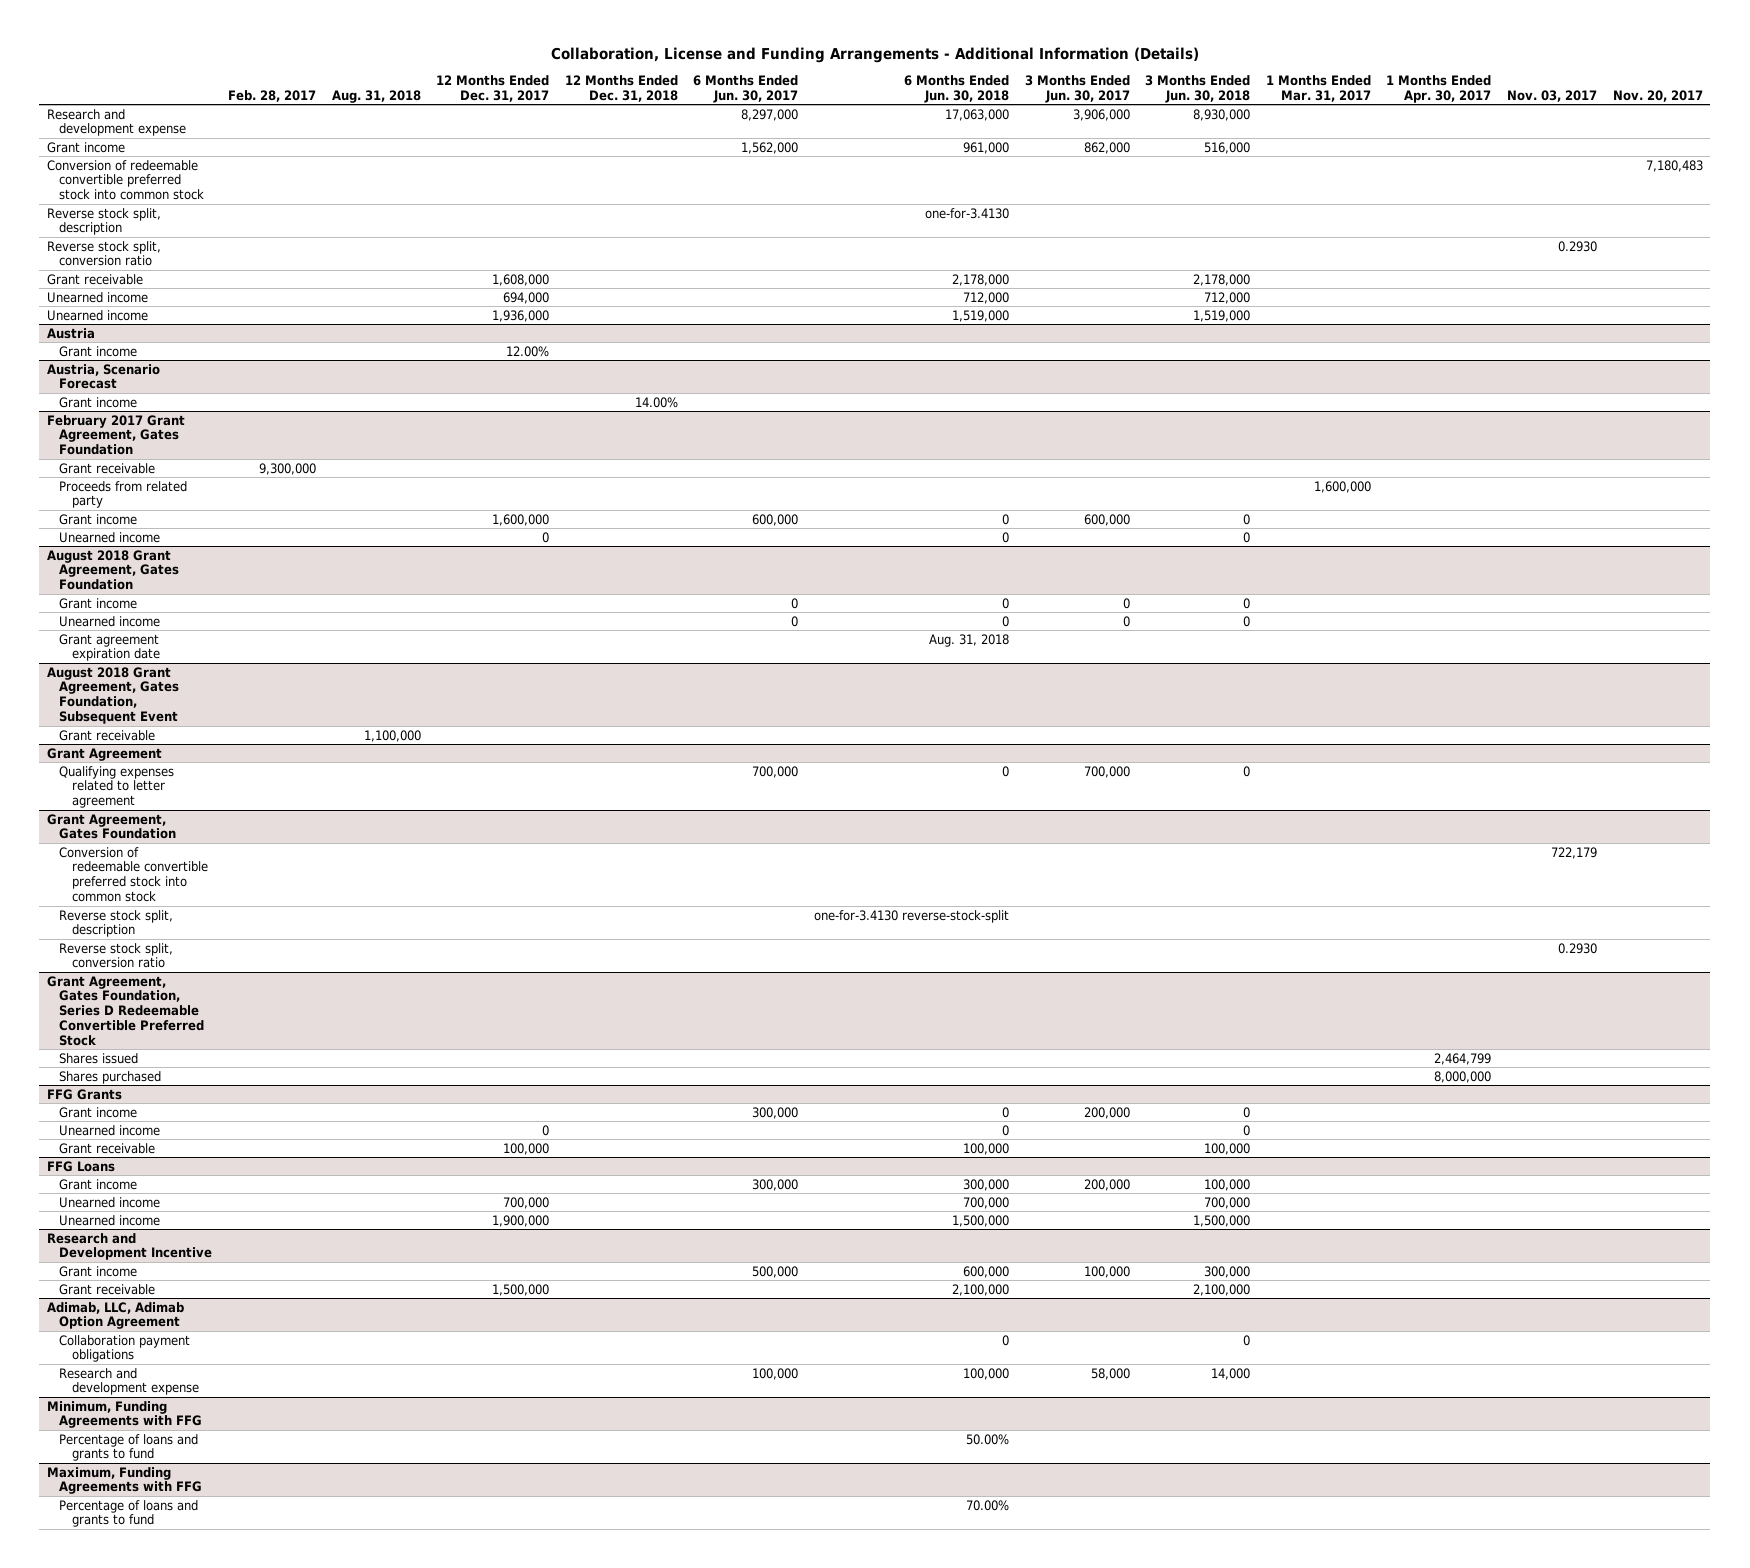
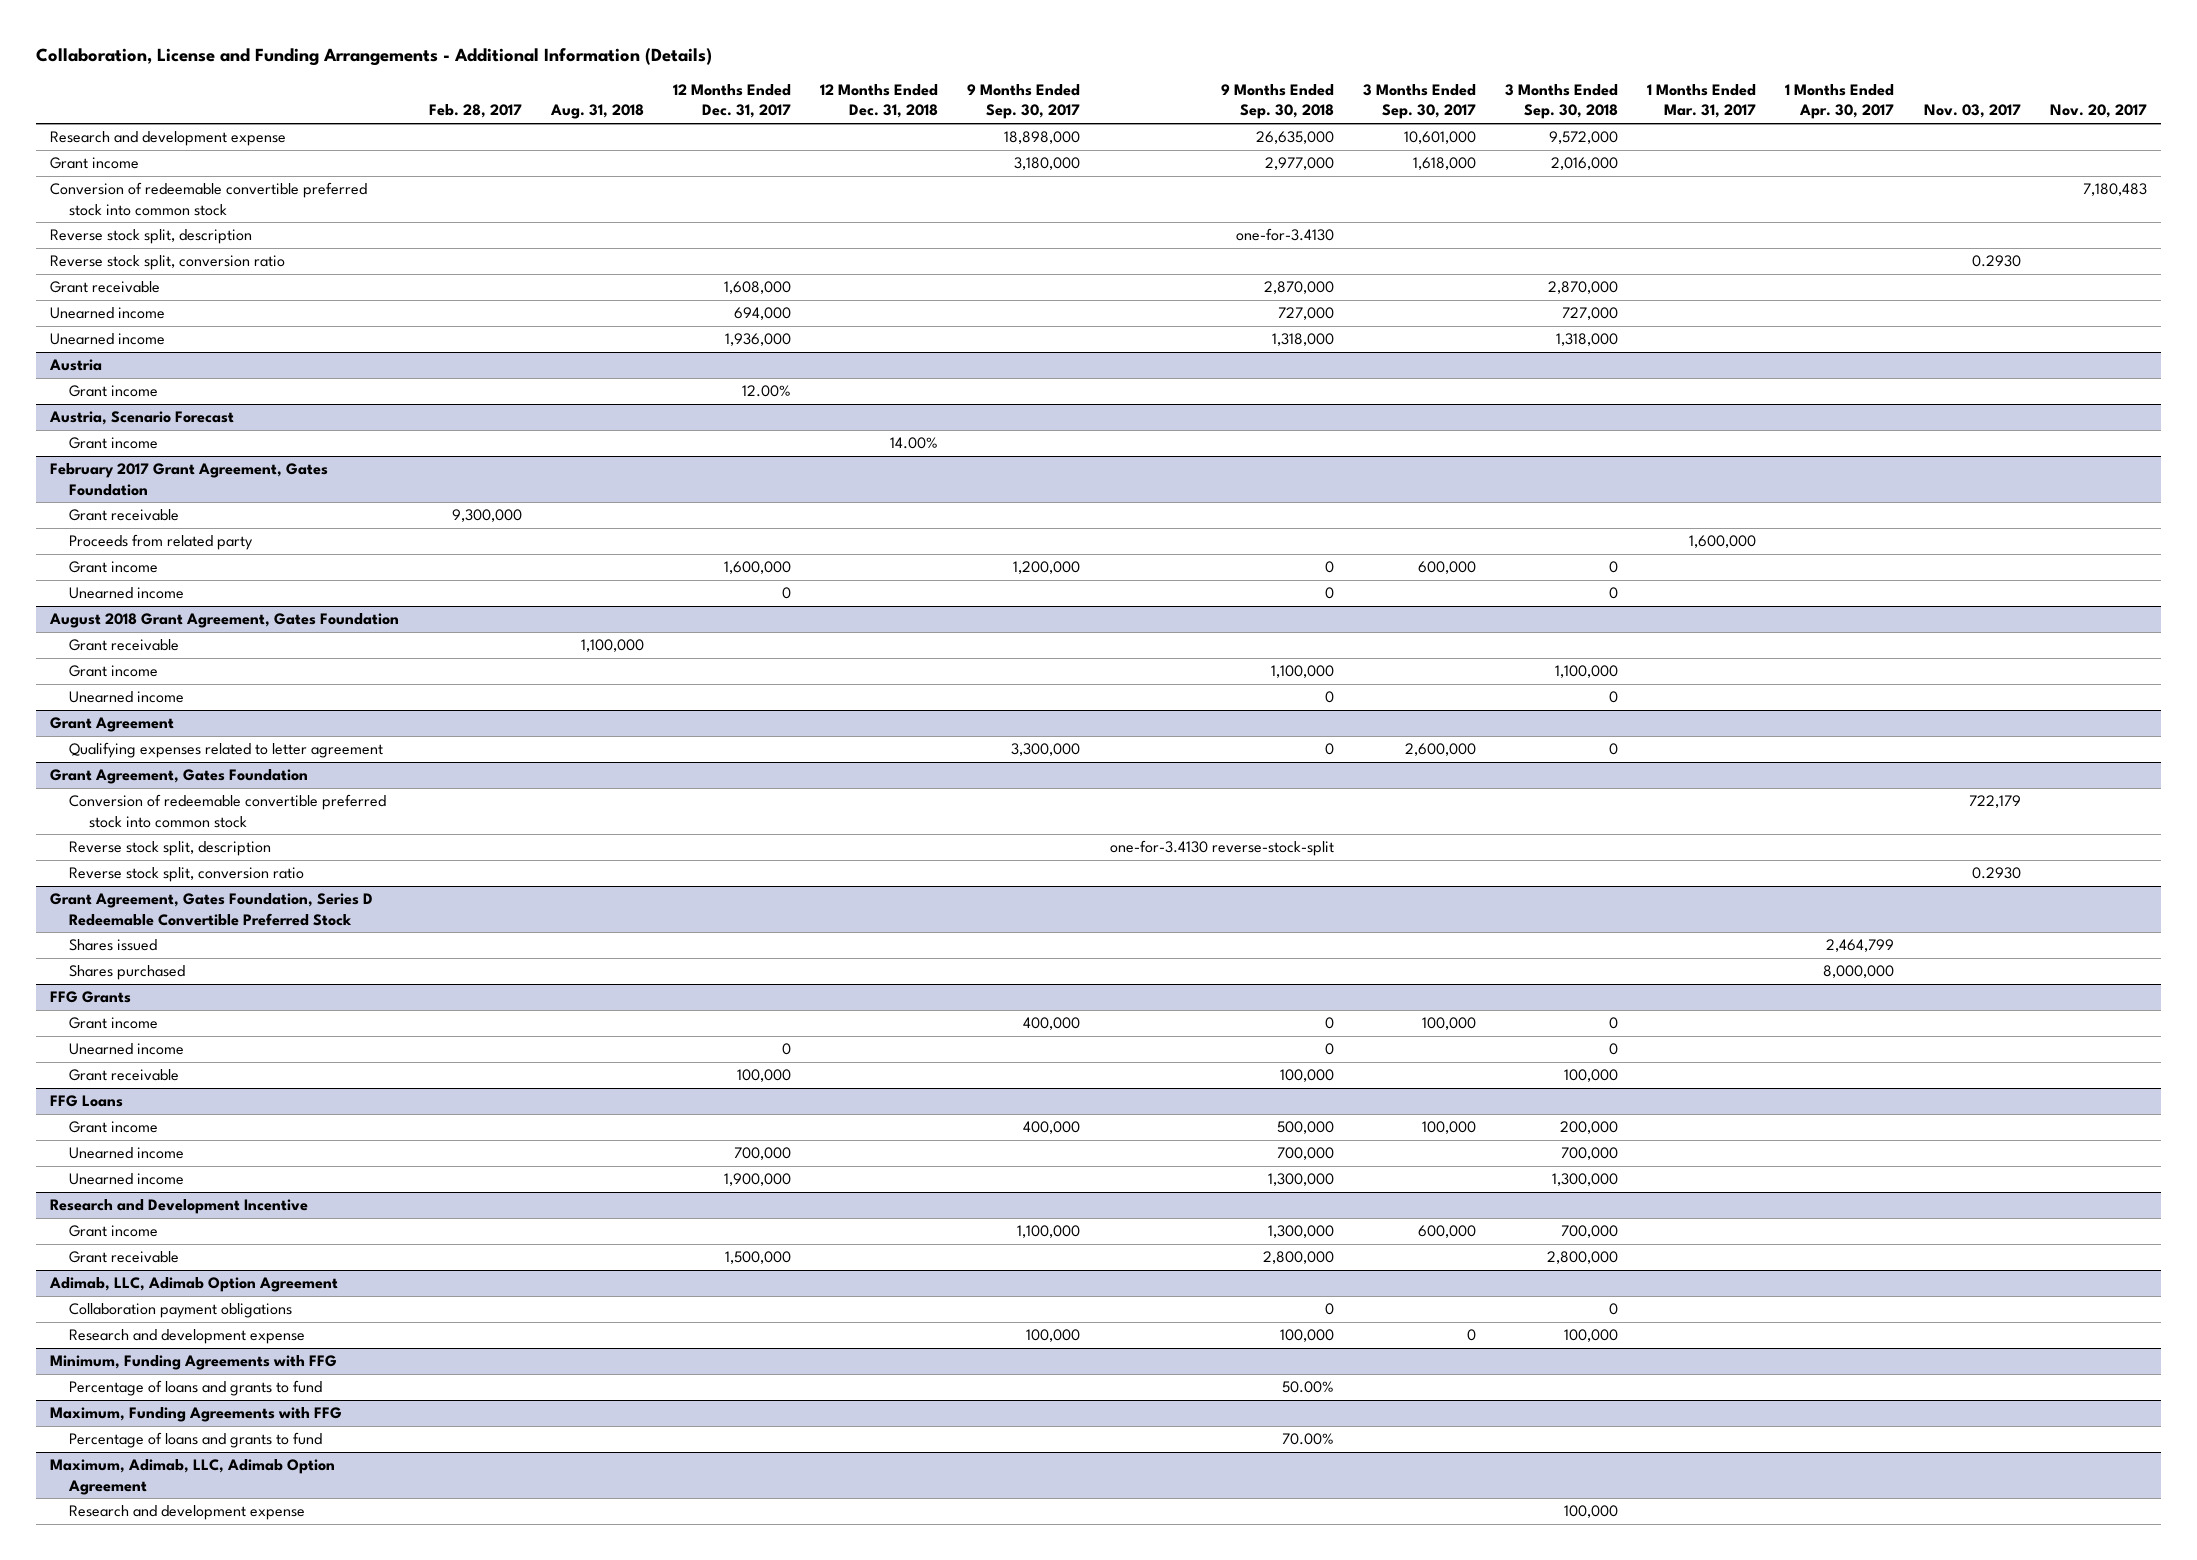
- | Feb. 28, 2017 | Aug. 31, 2018 | 12 Months Ended Dec. 31, 2017 | 12 Months Ended Dec. 31, 2018 | 6 Months Ended Jun. 30, 2017 | 6 Months Ended Jun. 30, 2018 | 3 Months Ended Jun. 30, 2017 | 3 Months Ended Jun. 30, 2018 | 1 Months Ended Mar. 31, 2017 | 1 Months Ended Apr. 30, 2017 | Nov. 03, 2017 | Nov. 20, 2017
+ | Feb. 28, 2017 | Aug. 31, 2018 | 12 Months Ended Dec. 31, 2017 | 12 Months Ended Dec. 31, 2018 | 9 Months Ended Sep. 30, 2017 | 9 Months Ended Sep. 30, 2018 | 3 Months Ended Sep. 30, 2017 | 3 Months Ended Sep. 30, 2018 | 1 Months Ended Mar. 31, 2017 | 1 Months Ended Apr. 30, 2017 | Nov. 03, 2017 | Nov. 20, 2017
@ August 2018 Grant Agreement, Gates Foundation
+ Grant receivable | | 1,100,000 | | | | | | | | | |
- Grant agreement expiration date | | | | | | Aug. 31, 2018 | | | | | |
- August 2018 Grant Agreement, Gates Foundation, Subsequent Event
- Grant receivable | | 1,100,000 | | | | | | | | | |
+ Maximum, Adimab, LLC, Adimab Option Agreement
+ Research and development expense | | | | | | | | 100,000 | | | |

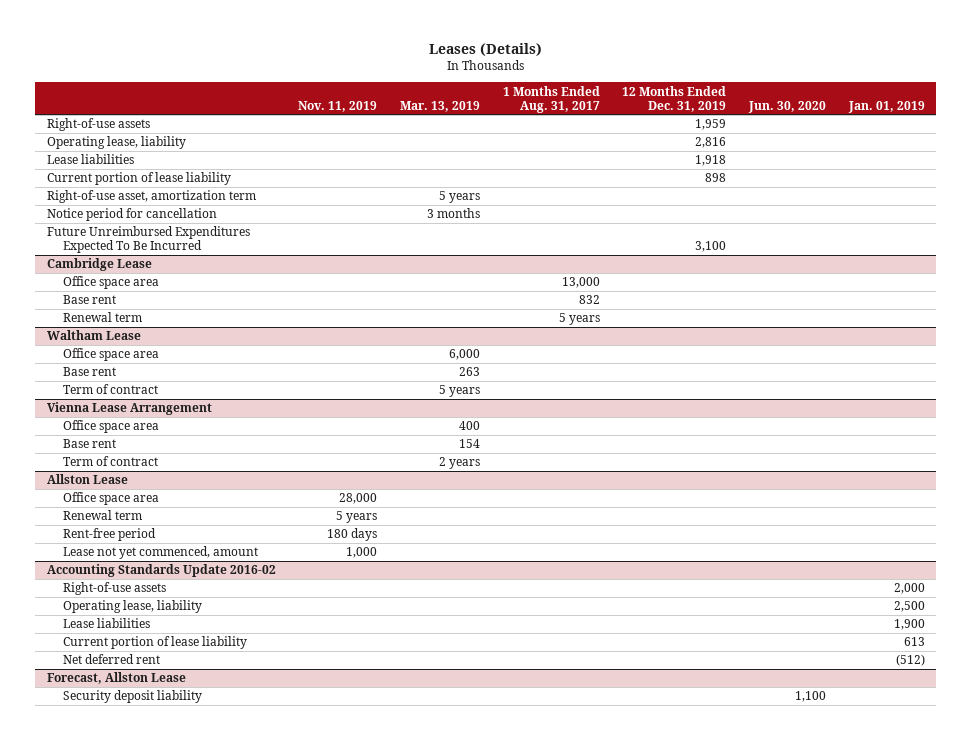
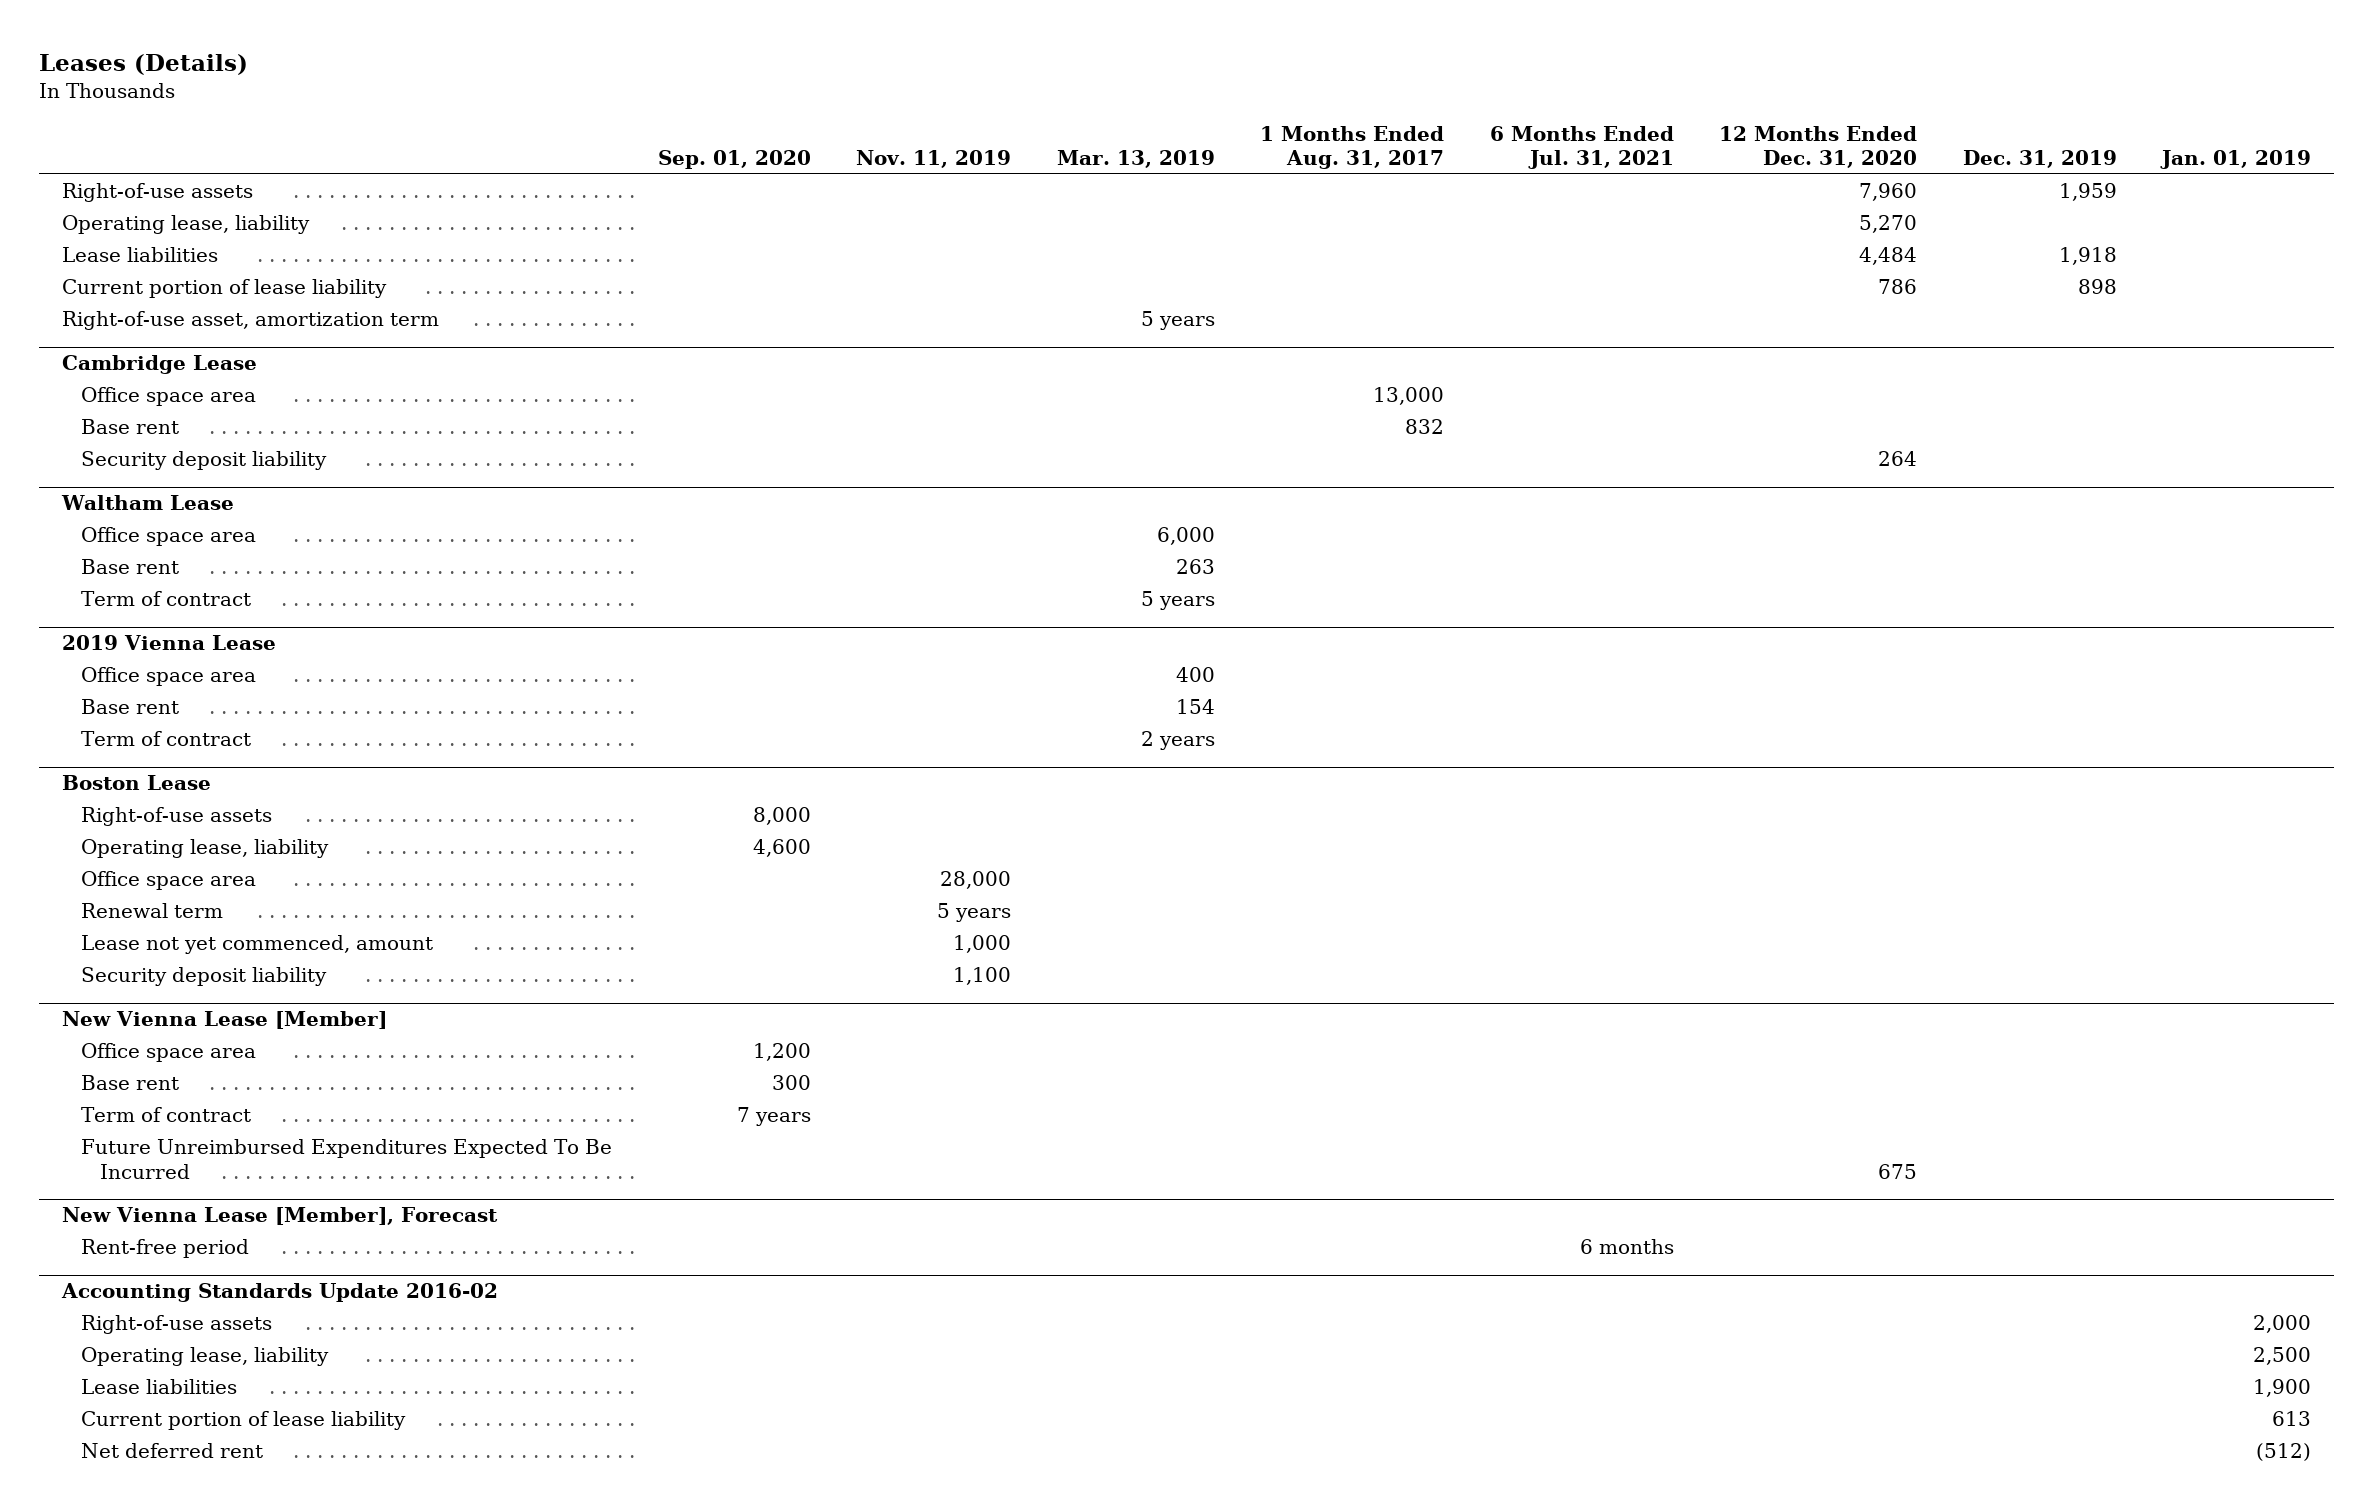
- | Nov. 11, 2019 | Mar. 13, 2019 | 1 Months Ended Aug. 31, 2017 | 12 Months Ended Dec. 31, 2019 | Jun. 30, 2020 | Jan. 01, 2019
+ | Sep. 01, 2020 | Nov. 11, 2019 | Mar. 13, 2019 | 1 Months Ended Aug. 31, 2017 | 6 Months Ended Jul. 31, 2021 | 12 Months Ended Dec. 31, 2020 | Dec. 31, 2019 | Jan. 01, 2019
- Notice period for cancellation | | 3 months | | | |
- Future Unreimbursed Expenditures Expected To Be Incurred | | | | 3,100 | |
@ Cambridge Lease
- Renewal term | | | 5 years | | |
+ Security deposit liability | | | | | | 264 | |
- Vienna Lease Arrangement
+ 2019 Vienna Lease
- Allston Lease
+ Boston Lease
+ Right-of-use assets | 8,000 | | | | | | |
+ Operating lease, liability | 4,600 | | | | | | |
- Rent-free period | 180 days | | | | |
+ Security deposit liability | | 1,100 | | | | | |
+ New Vienna Lease [Member]
+ Office space area | 1,200 | | | | | | |
+ Base rent | 300 | | | | | | |
+ Term of contract | 7 years | | | | | | |
+ Future Unreimbursed Expenditures Expected To Be Incurred | | | | | | 675 | |
+ New Vienna Lease [Member], Forecast
+ Rent-free period | | | | | 6 months | | |
- Forecast, Allston Lease
- Security deposit liability | | | | | 1,100 |

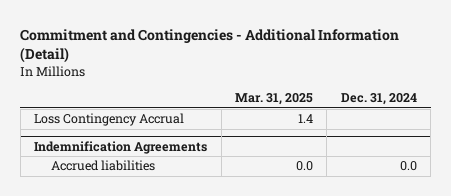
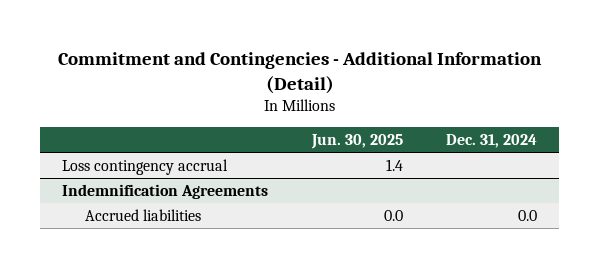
- | Mar. 31, 2025 | Dec. 31, 2024
+ | Jun. 30, 2025 | Dec. 31, 2024
- Loss Contingency Accrual | 1.4 |
+ Loss contingency accrual | 1.4 |

